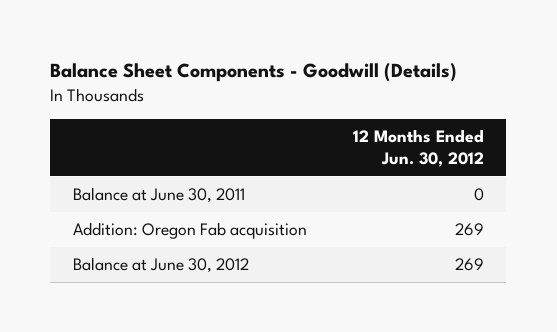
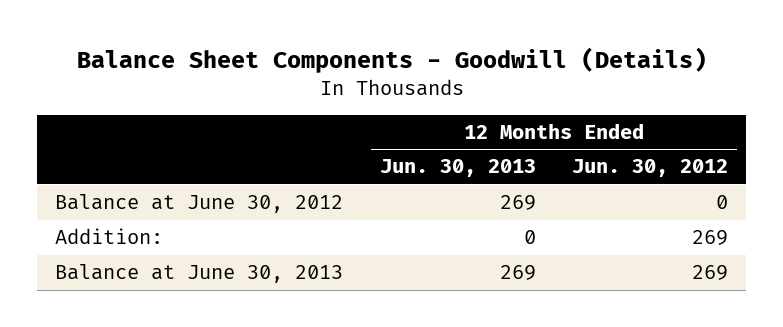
- | 12 Months Ended Jun. 30, 2012
+ | 12 Months Ended Jun. 30, 2013 | 12 Months Ended Jun. 30, 2012
- Balance at June 30, 2011 | 0
- Addition: Oregon Fab acquisition | 269
- Balance at June 30, 2012 | 269
+ Balance at June 30, 2012 | 269 | 0
+ Addition: | 0 | 269
+ Balance at June 30, 2013 | 269 | 269

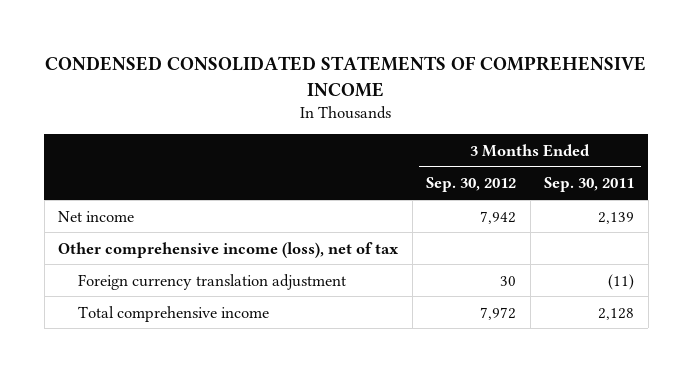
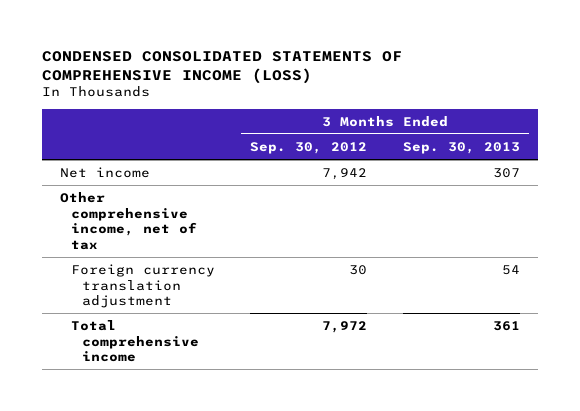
- CONDENSED CONSOLIDATED STATEMENTS OF COMPREHENSIVE INCOME
+ CONDENSED CONSOLIDATED STATEMENTS OF COMPREHENSIVE INCOME (LOSS)
- | 3 Months Ended Sep. 30, 2012 | 3 Months Ended Sep. 30, 2011
+ | 3 Months Ended Sep. 30, 2012 | 3 Months Ended Sep. 30, 2013
- Other comprehensive income (loss), net of tax
+ Other comprehensive income, net of tax

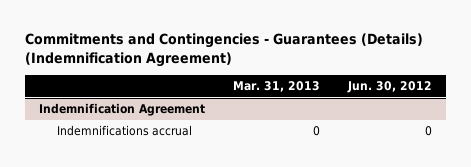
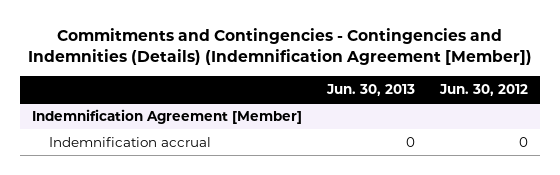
- Commitments and Contingencies - Guarantees (Details) (Indemnification Agreement)
+ Commitments and Contingencies - Contingencies and Indemnities (Details) (Indemnification Agreement [Member])
- | Mar. 31, 2013 | Jun. 30, 2012
+ | Jun. 30, 2013 | Jun. 30, 2012
- Indemnification Agreement
- Indemnifications accrual | 0 | 0
+ Indemnification Agreement [Member]
+ Indemnification accrual | 0 | 0

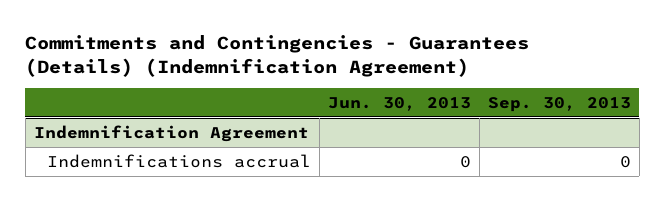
- Commitments and Contingencies - Contingencies and Indemnities (Details) (Indemnification Agreement [Member])
+ Commitments and Contingencies - Guarantees (Details) (Indemnification Agreement)
- | Jun. 30, 2013 | Jun. 30, 2012
+ | Jun. 30, 2013 | Sep. 30, 2013
- Indemnification Agreement [Member]
- Indemnification accrual | 0 | 0
+ Indemnification Agreement
+ Indemnifications accrual | 0 | 0

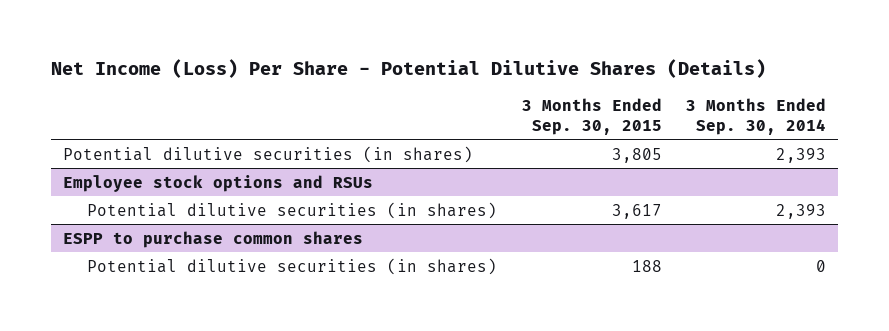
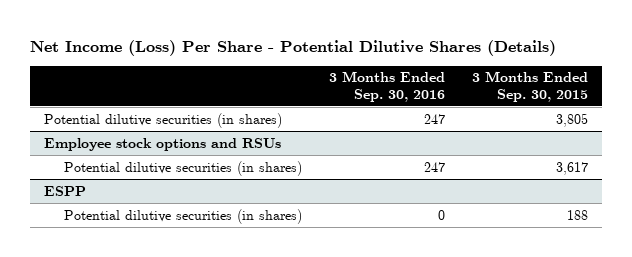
- | 3 Months Ended Sep. 30, 2015 | 3 Months Ended Sep. 30, 2014
+ | 3 Months Ended Sep. 30, 2016 | 3 Months Ended Sep. 30, 2015
- ESPP to purchase common shares
+ ESPP

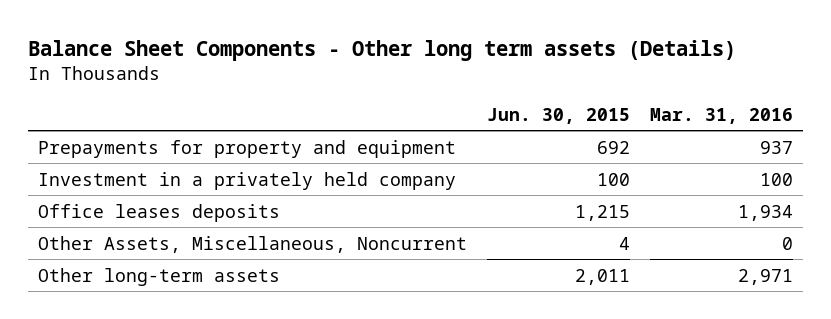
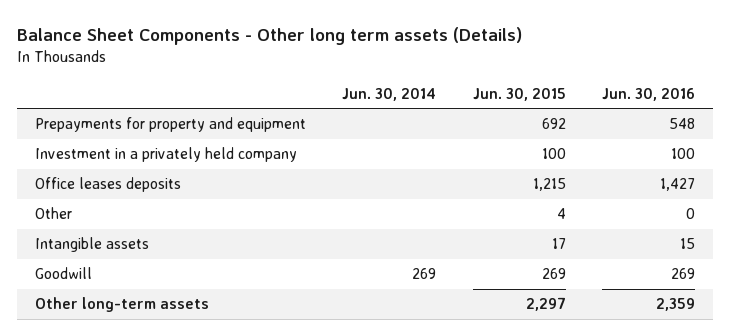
- | Jun. 30, 2015 | Mar. 31, 2016
+ | Jun. 30, 2014 | Jun. 30, 2015 | Jun. 30, 2016
- Other Assets, Miscellaneous, Noncurrent | 4 | 0
- Other long-term assets | 2,011 | 2,971
+ Other | | 4 | 0
+ Intangible assets | | 17 | 15
+ Goodwill | 269 | 269 | 269
+ Other long-term assets | | 2,297 | 2,359

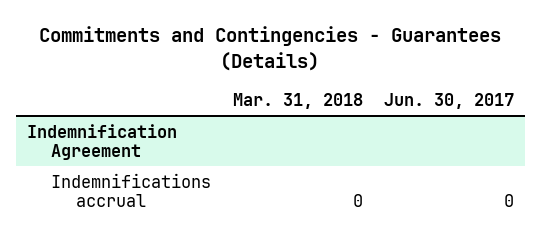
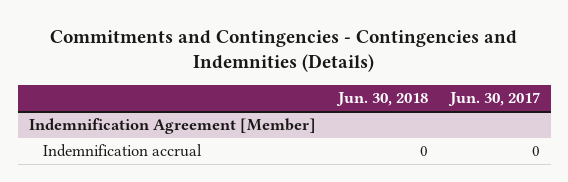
- Commitments and Contingencies - Guarantees (Details)
+ Commitments and Contingencies - Contingencies and Indemnities (Details)
- | Mar. 31, 2018 | Jun. 30, 2017
+ | Jun. 30, 2018 | Jun. 30, 2017
- Indemnification Agreement
- Indemnifications accrual | 0 | 0
+ Indemnification Agreement [Member]
+ Indemnification accrual | 0 | 0

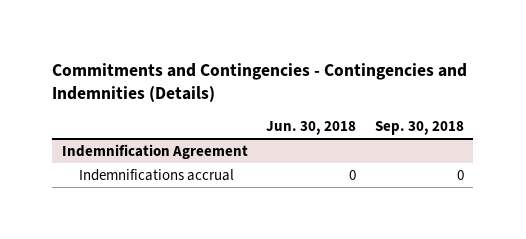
- | Jun. 30, 2018 | Jun. 30, 2017
+ | Jun. 30, 2018 | Sep. 30, 2018
- Indemnification Agreement [Member]
- Indemnification accrual | 0 | 0
+ Indemnification Agreement
+ Indemnifications accrual | 0 | 0

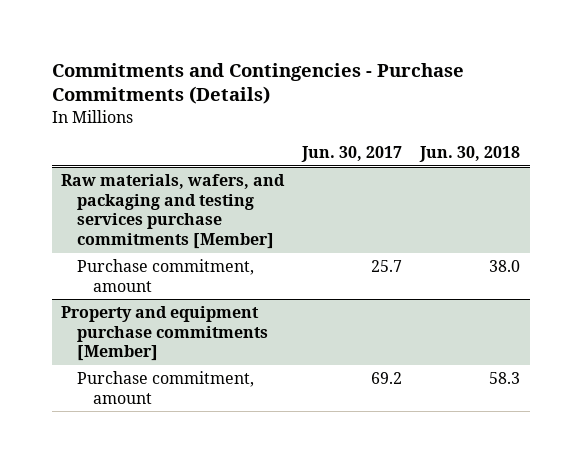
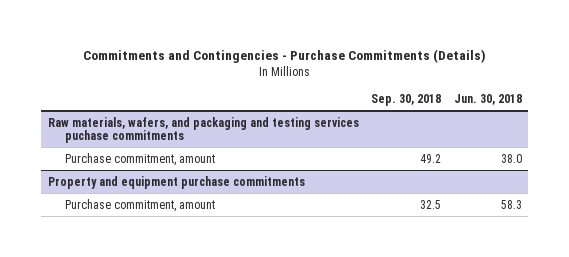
- | Jun. 30, 2017 | Jun. 30, 2018
+ | Sep. 30, 2018 | Jun. 30, 2018
- Raw materials, wafers, and packaging and testing services purchase commitments [Member]
+ Raw materials, wafers, and packaging and testing services puchase commitments
- Property and equipment purchase commitments [Member]
+ Property and equipment purchase commitments

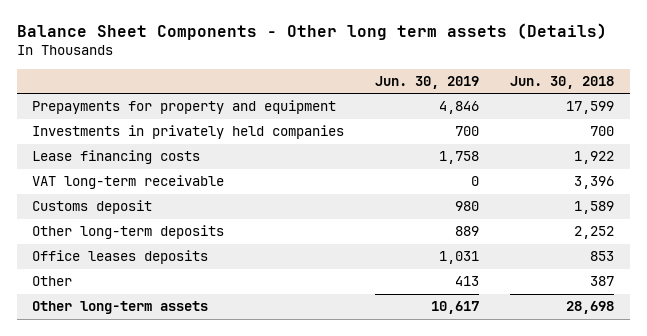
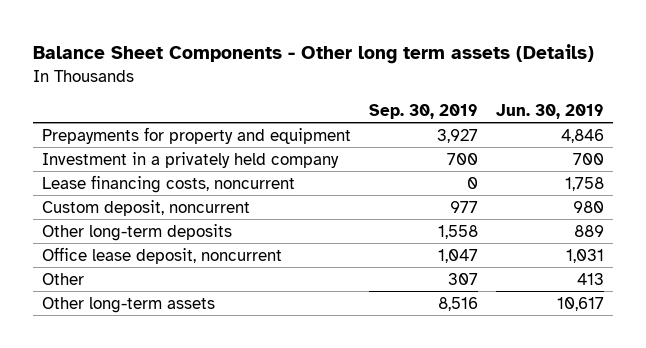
- | Jun. 30, 2019 | Jun. 30, 2018
+ | Sep. 30, 2019 | Jun. 30, 2019
- Investments in privately held companies | 700 | 700
- Lease financing costs | 1,758 | 1,922
- VAT long-term receivable | 0 | 3,396
- Customs deposit | 980 | 1,589
+ Investment in a privately held company | 700 | 700
+ Lease financing costs, noncurrent | 0 | 1,758
+ Custom deposit, noncurrent | 977 | 980
- Office leases deposits | 1,031 | 853
+ Office lease deposit, noncurrent | 1,047 | 1,031

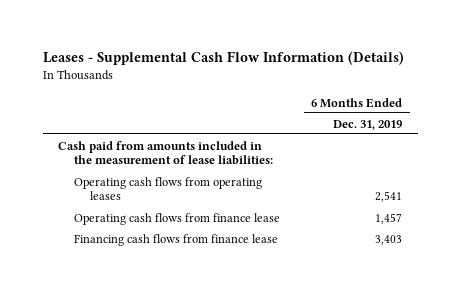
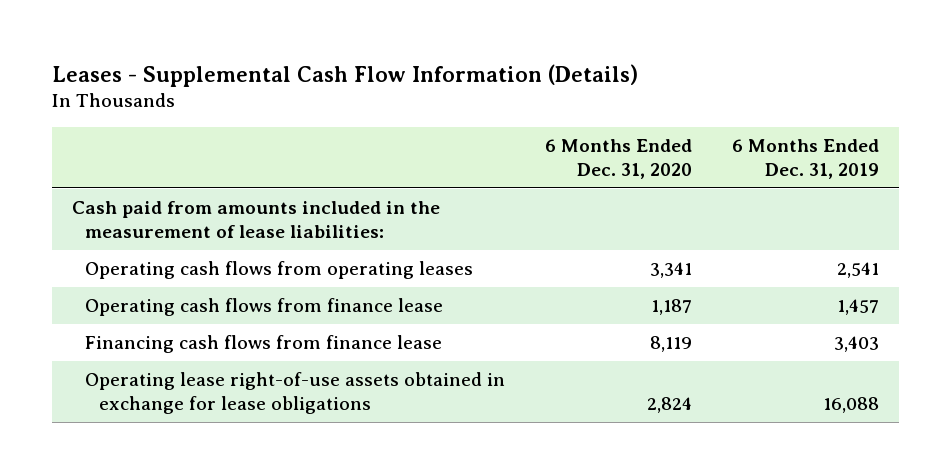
- | 6 Months Ended Dec. 31, 2019
+ | 6 Months Ended Dec. 31, 2020 | 6 Months Ended Dec. 31, 2019
+ Operating lease right-of-use assets obtained in exchange for lease obligations | 2,824 | 16,088

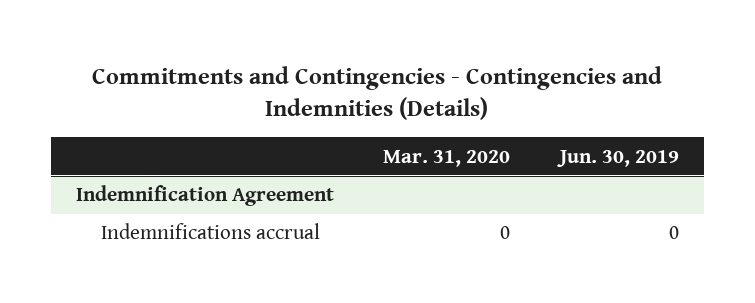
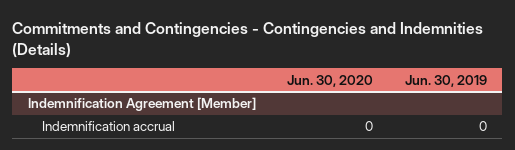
- | Mar. 31, 2020 | Jun. 30, 2019
+ | Jun. 30, 2020 | Jun. 30, 2019
- Indemnification Agreement
- Indemnifications accrual | 0 | 0
+ Indemnification Agreement [Member]
+ Indemnification accrual | 0 | 0

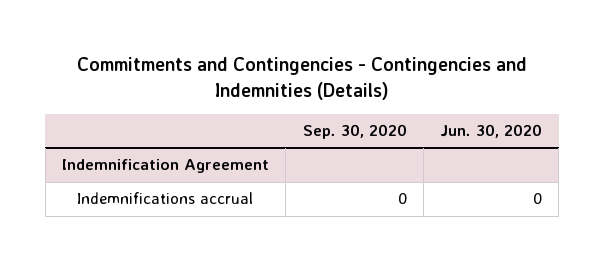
- | Jun. 30, 2020 | Jun. 30, 2019
+ | Sep. 30, 2020 | Jun. 30, 2020
- Indemnification Agreement [Member]
- Indemnification accrual | 0 | 0
+ Indemnification Agreement
+ Indemnifications accrual | 0 | 0

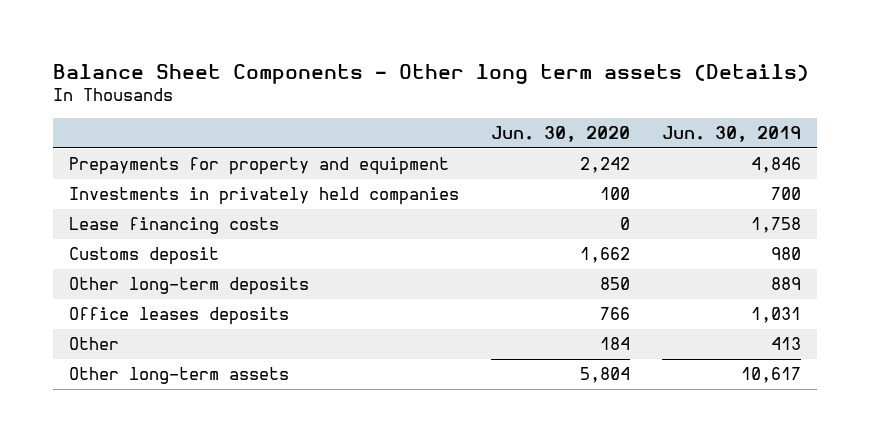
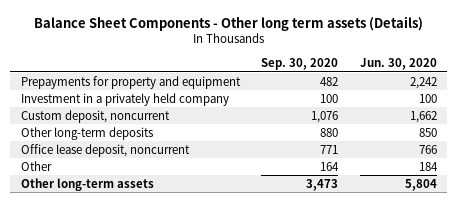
- | Jun. 30, 2020 | Jun. 30, 2019
+ | Sep. 30, 2020 | Jun. 30, 2020
- Investments in privately held companies | 100 | 700
- Lease financing costs | 0 | 1,758
- Customs deposit | 1,662 | 980
+ Investment in a privately held company | 100 | 100
+ Custom deposit, noncurrent | 1,076 | 1,662
- Office leases deposits | 766 | 1,031
+ Office lease deposit, noncurrent | 771 | 766

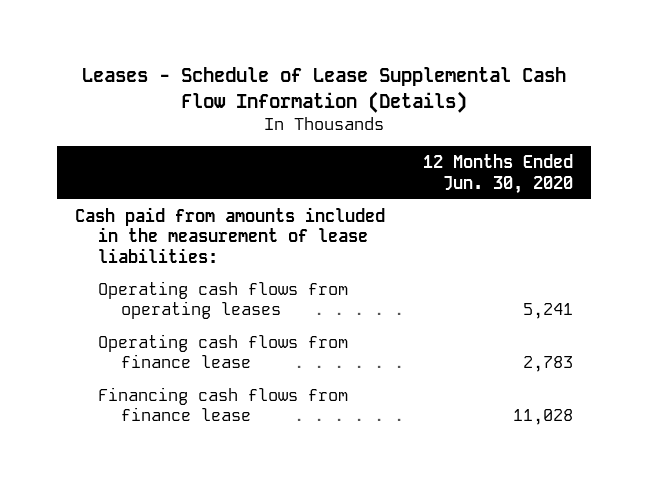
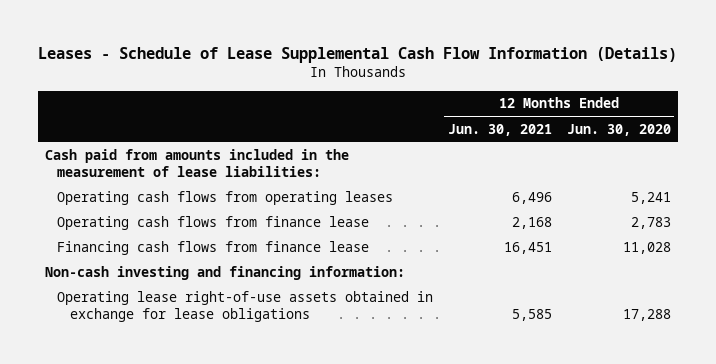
- | 12 Months Ended Jun. 30, 2020
+ | 12 Months Ended Jun. 30, 2021 | 12 Months Ended Jun. 30, 2020
+ Non-cash investing and financing information:
+ Operating lease right-of-use assets obtained in exchange for lease obligations | 5,585 | 17,288

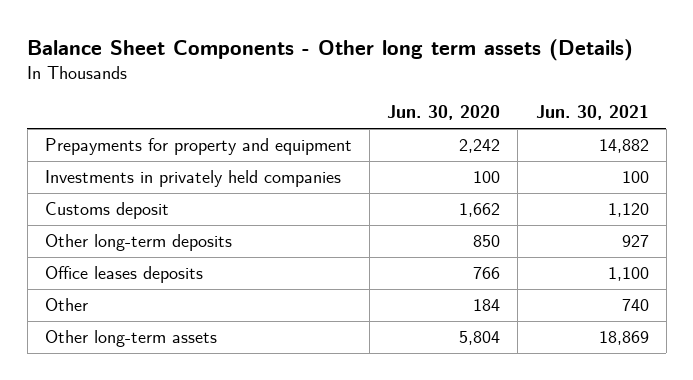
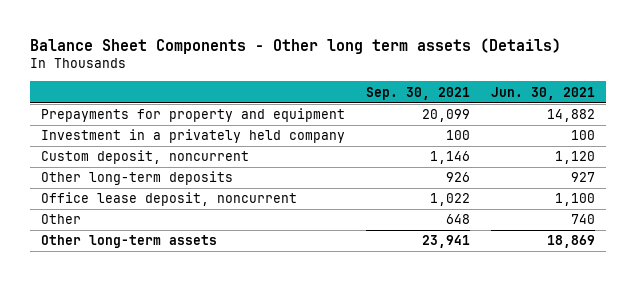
- | Jun. 30, 2020 | Jun. 30, 2021
+ | Sep. 30, 2021 | Jun. 30, 2021
- Investments in privately held companies | 100 | 100
- Customs deposit | 1,662 | 1,120
+ Investment in a privately held company | 100 | 100
+ Custom deposit, noncurrent | 1,146 | 1,120
- Office leases deposits | 766 | 1,100
+ Office lease deposit, noncurrent | 1,022 | 1,100

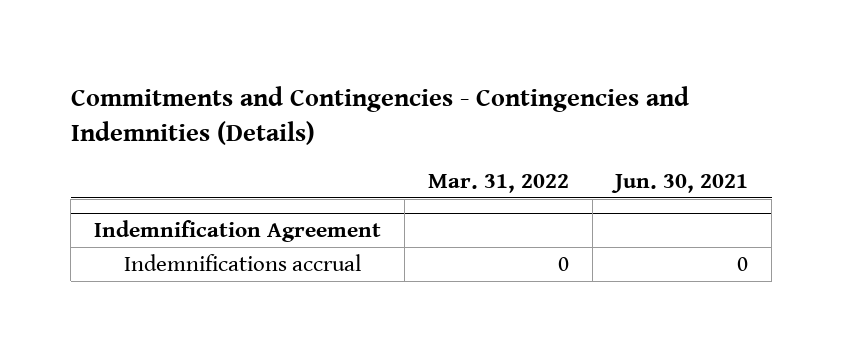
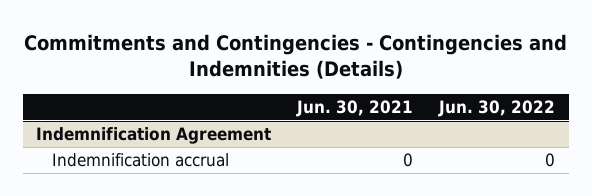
- | Mar. 31, 2022 | Jun. 30, 2021
+ | Jun. 30, 2021 | Jun. 30, 2022
@ Indemnification Agreement
- Indemnifications accrual | 0 | 0
+ Indemnification accrual | 0 | 0

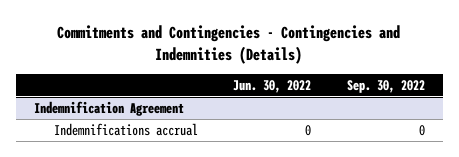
- | Jun. 30, 2021 | Jun. 30, 2022
+ | Jun. 30, 2022 | Sep. 30, 2022
@ Indemnification Agreement
- Indemnification accrual | 0 | 0
+ Indemnifications accrual | 0 | 0

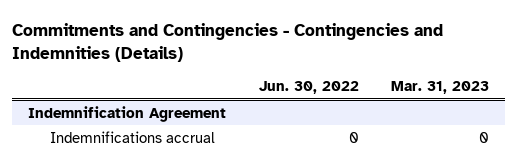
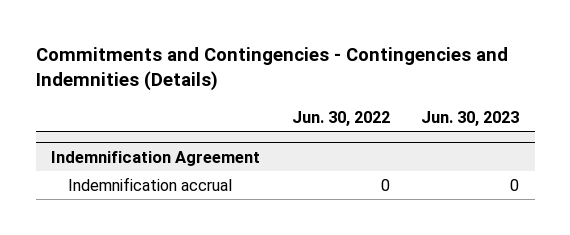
- | Jun. 30, 2022 | Mar. 31, 2023
+ | Jun. 30, 2022 | Jun. 30, 2023
@ Indemnification Agreement
- Indemnifications accrual | 0 | 0
+ Indemnification accrual | 0 | 0

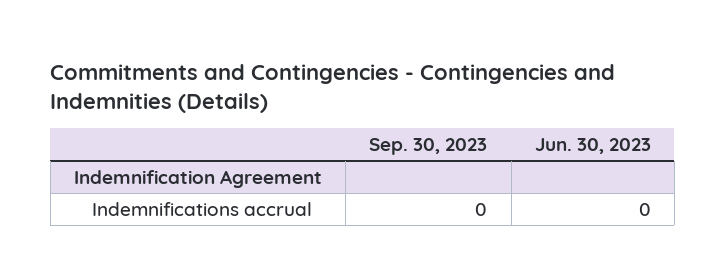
- | Jun. 30, 2022 | Jun. 30, 2023
+ | Sep. 30, 2023 | Jun. 30, 2023
@ Indemnification Agreement
- Indemnification accrual | 0 | 0
+ Indemnifications accrual | 0 | 0

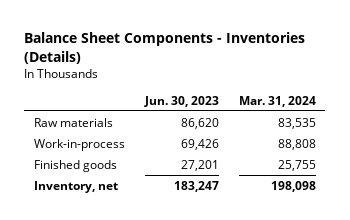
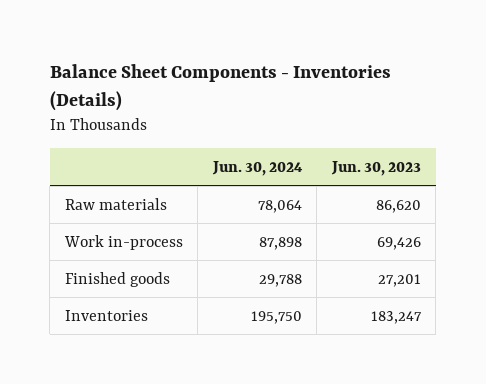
- | Jun. 30, 2023 | Mar. 31, 2024
+ | Jun. 30, 2024 | Jun. 30, 2023
- Work-in-process | 69,426 | 88,808
+ Work in-process | 87,898 | 69,426
- Inventory, net | 183,247 | 198,098
+ Inventories | 195,750 | 183,247

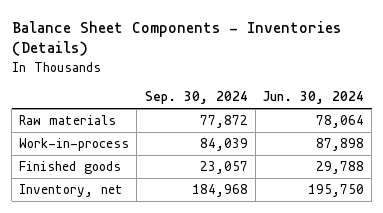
- | Jun. 30, 2024 | Jun. 30, 2023
+ | Sep. 30, 2024 | Jun. 30, 2024
- Work in-process | 87,898 | 69,426
+ Work-in-process | 84,039 | 87,898
- Inventories | 195,750 | 183,247
+ Inventory, net | 184,968 | 195,750

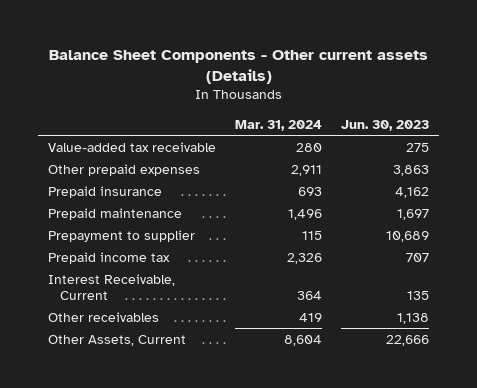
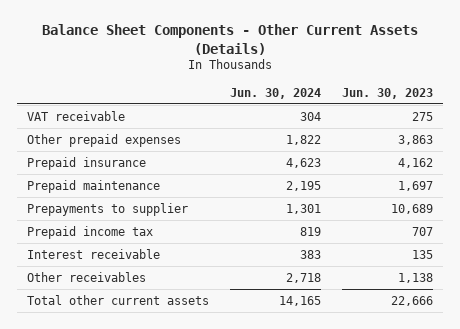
- Balance Sheet Components - Other current assets (Details)
+ Balance Sheet Components - Other Current Assets (Details)
- | Mar. 31, 2024 | Jun. 30, 2023
+ | Jun. 30, 2024 | Jun. 30, 2023
- Value-added tax receivable | 280 | 275
+ VAT receivable | 304 | 275
- Prepayment to supplier | 115 | 10,689
+ Prepayments to supplier | 1,301 | 10,689
- Interest Receivable, Current | 364 | 135
+ Interest receivable | 383 | 135
- Other Assets, Current | 8,604 | 22,666
+ Total other current assets | 14,165 | 22,666

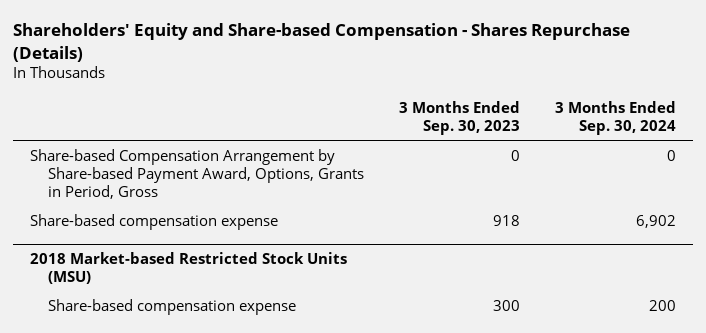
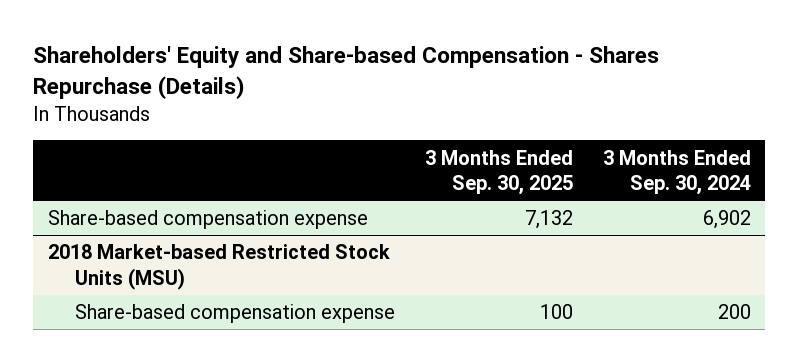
- | 3 Months Ended Sep. 30, 2023 | 3 Months Ended Sep. 30, 2024
+ | 3 Months Ended Sep. 30, 2025 | 3 Months Ended Sep. 30, 2024
- Share-based Compensation Arrangement by Share-based Payment Award, Options, Grants in Period, Gross | 0 | 0

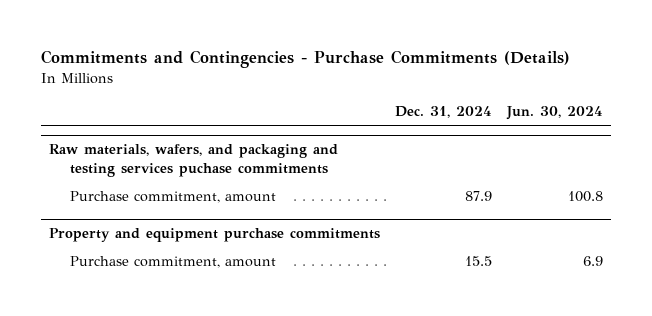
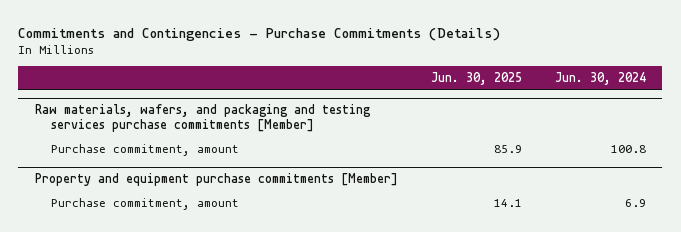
- | Dec. 31, 2024 | Jun. 30, 2024
+ | Jun. 30, 2025 | Jun. 30, 2024
- Raw materials, wafers, and packaging and testing services puchase commitments
+ Raw materials, wafers, and packaging and testing services purchase commitments [Member]
- Property and equipment purchase commitments
+ Property and equipment purchase commitments [Member]

